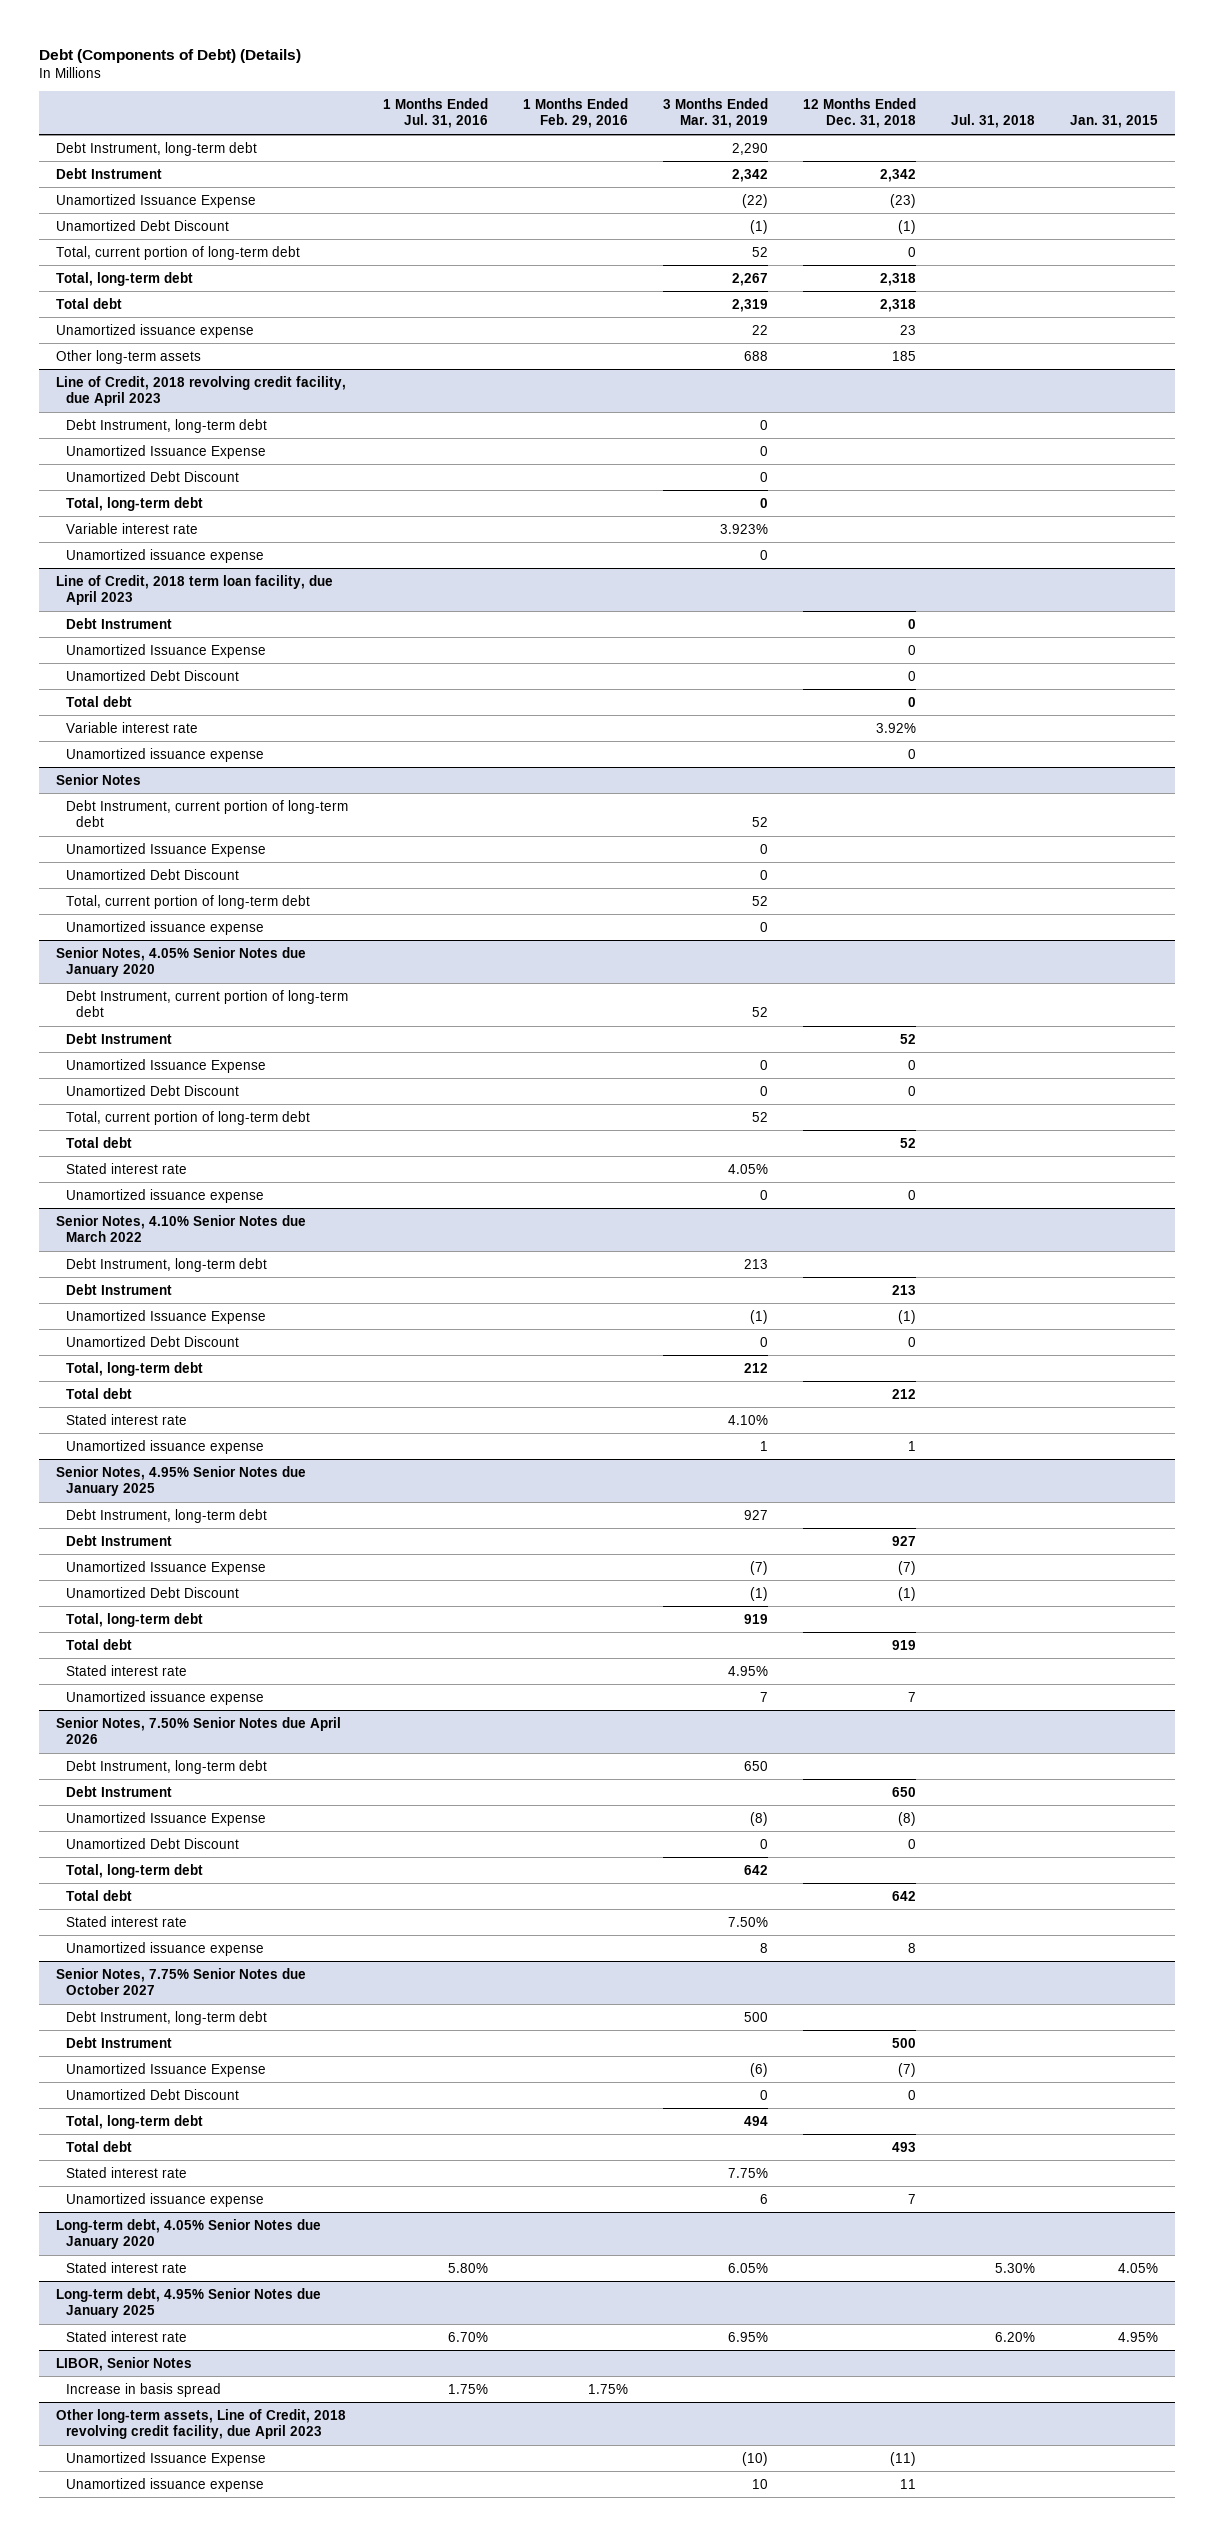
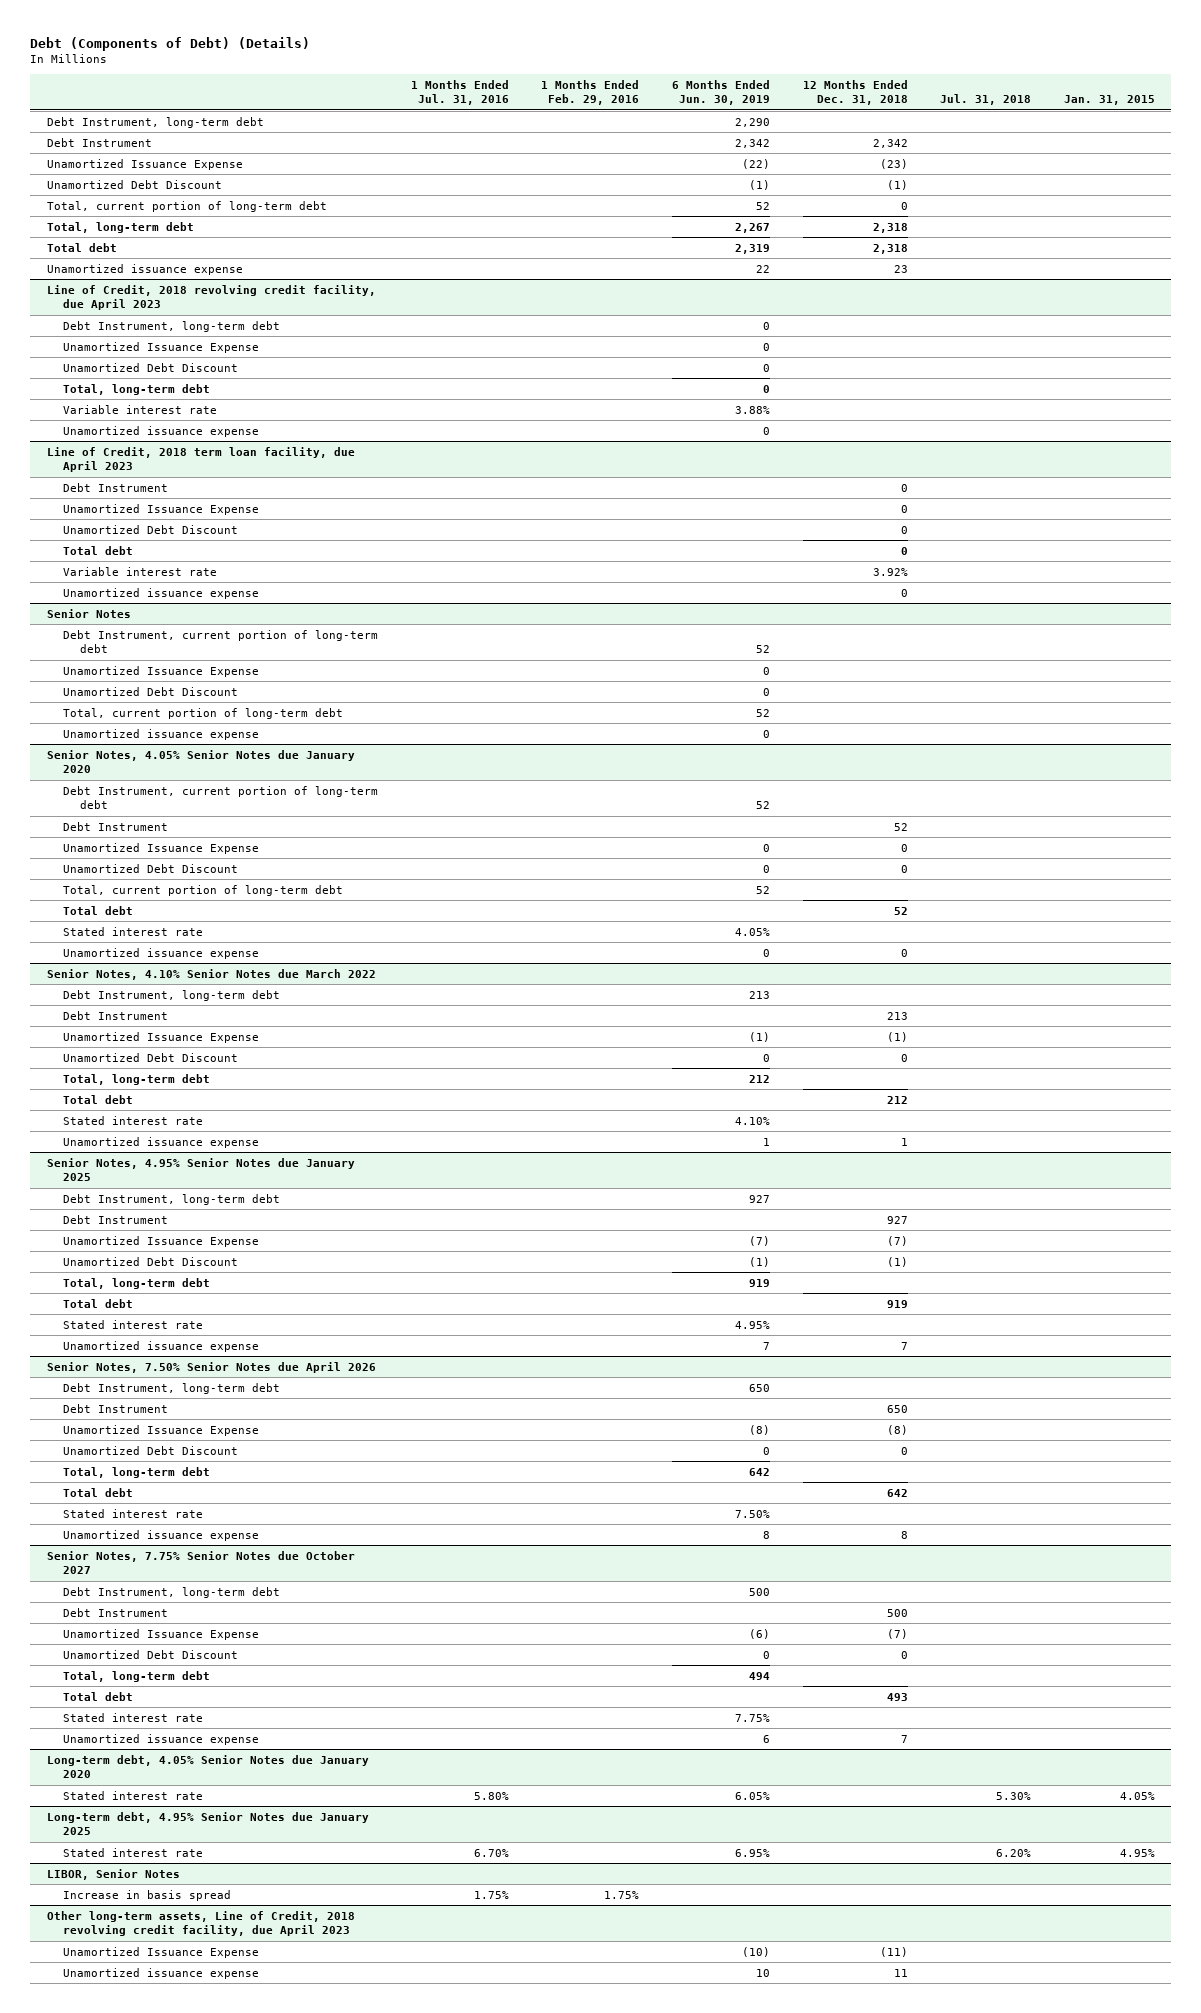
- | 1 Months Ended Jul. 31, 2016 | 1 Months Ended Feb. 29, 2016 | 3 Months Ended Mar. 31, 2019 | 12 Months Ended Dec. 31, 2018 | Jul. 31, 2018 | Jan. 31, 2015
+ | 1 Months Ended Jul. 31, 2016 | 1 Months Ended Feb. 29, 2016 | 6 Months Ended Jun. 30, 2019 | 12 Months Ended Dec. 31, 2018 | Jul. 31, 2018 | Jan. 31, 2015
- Other long-term assets | | | 688 | 185 | |

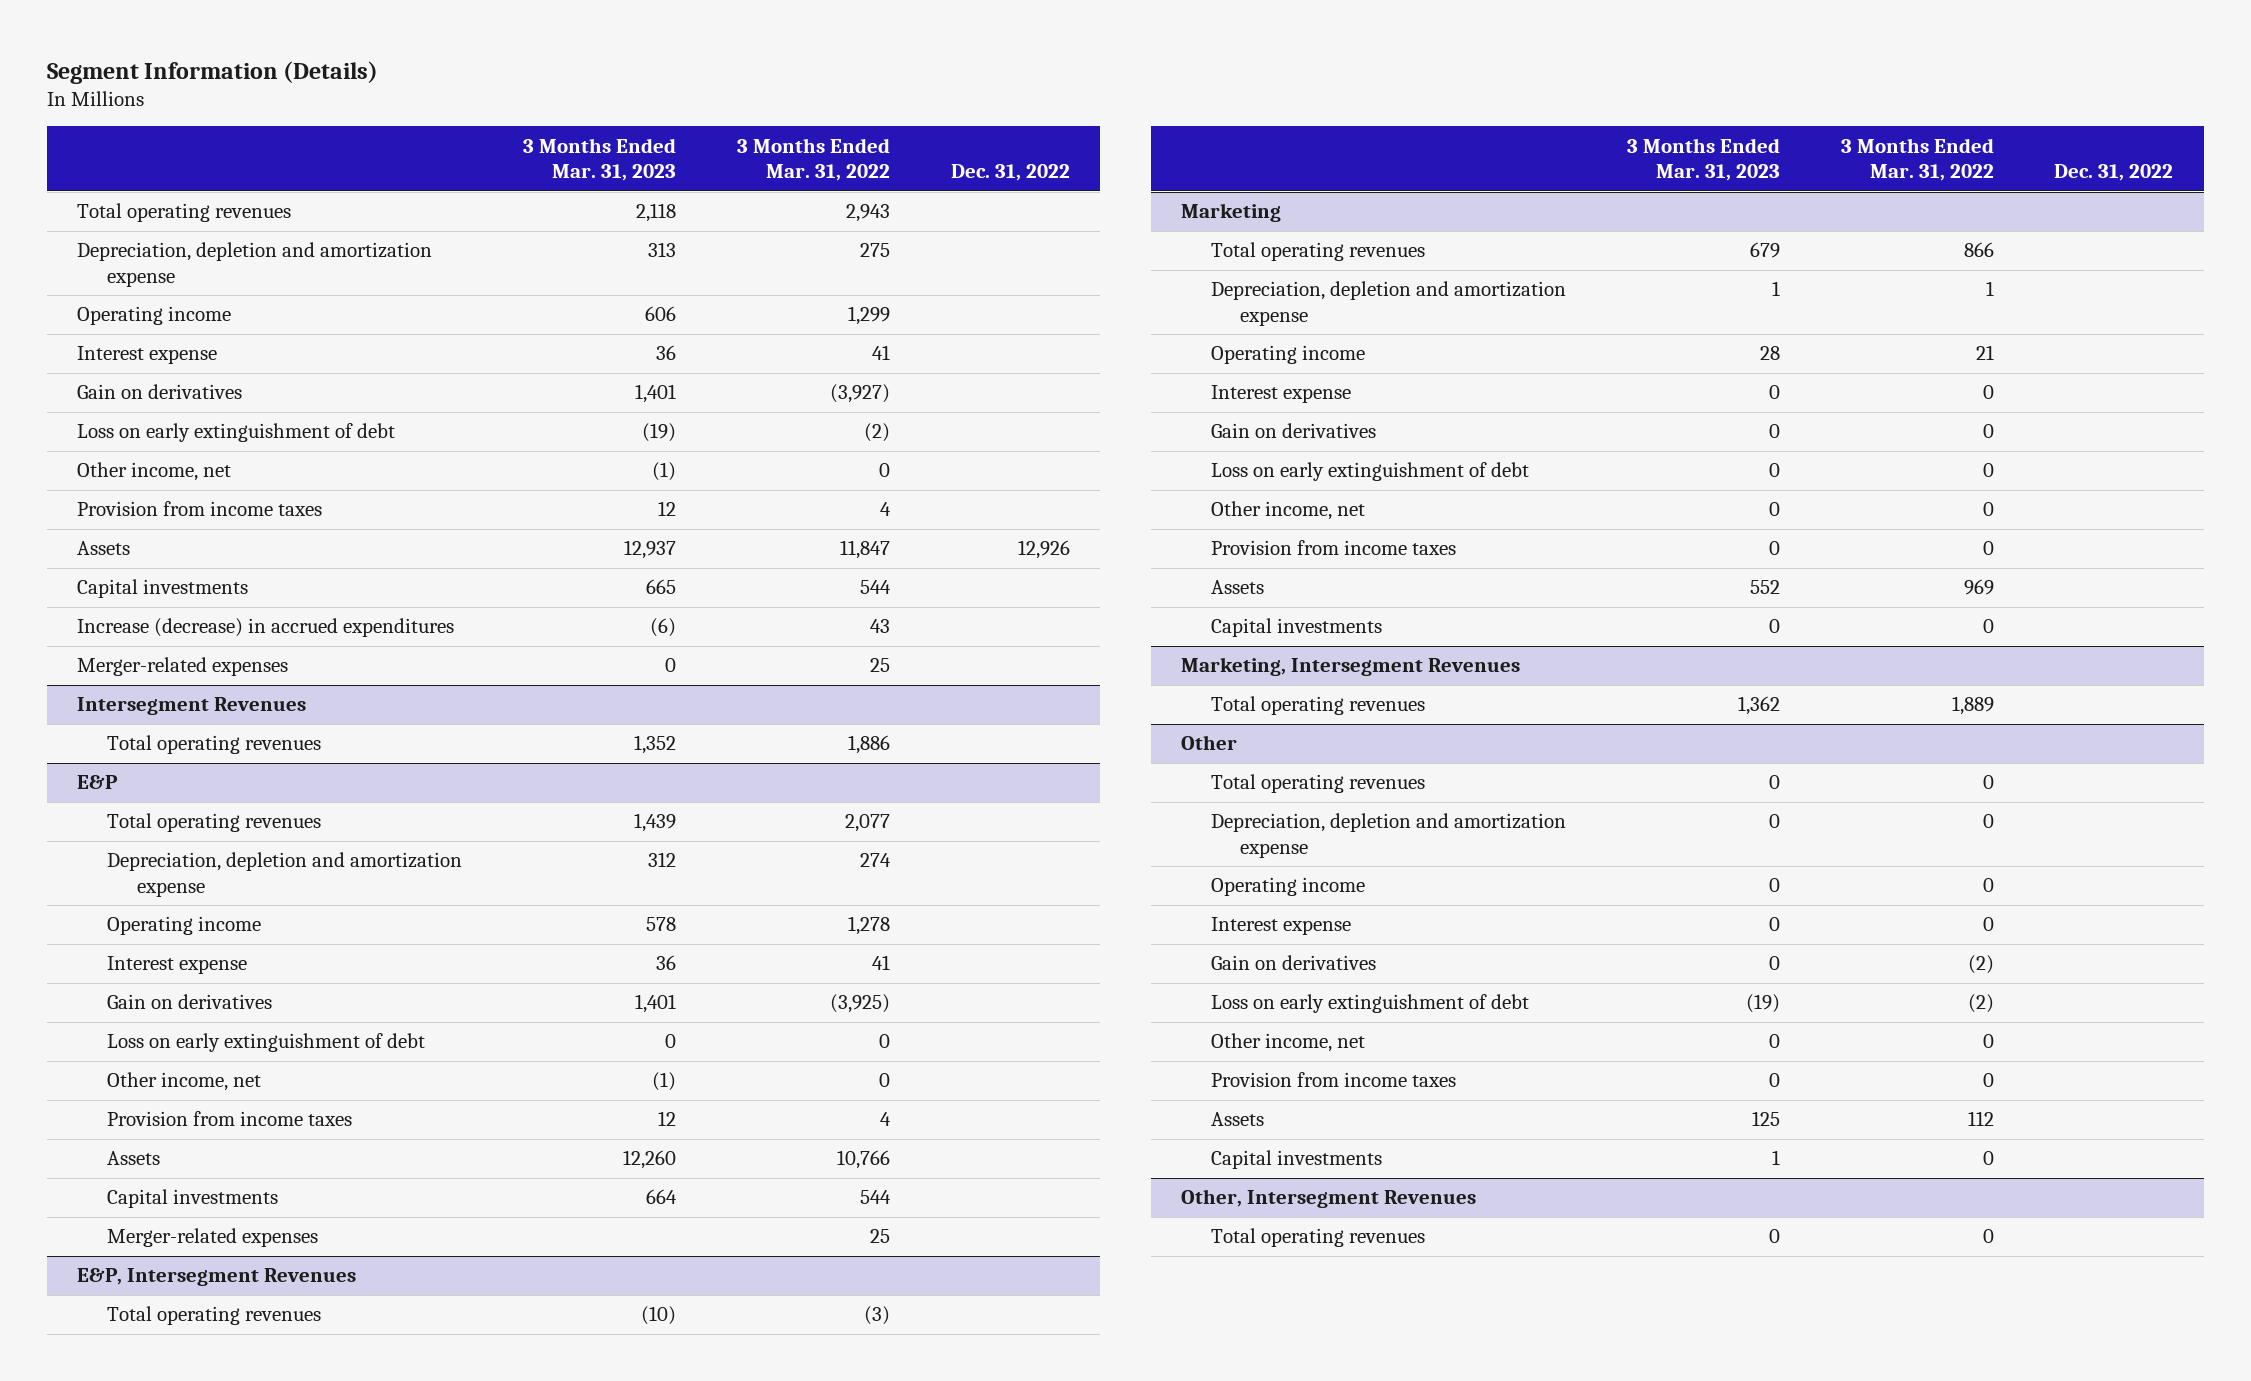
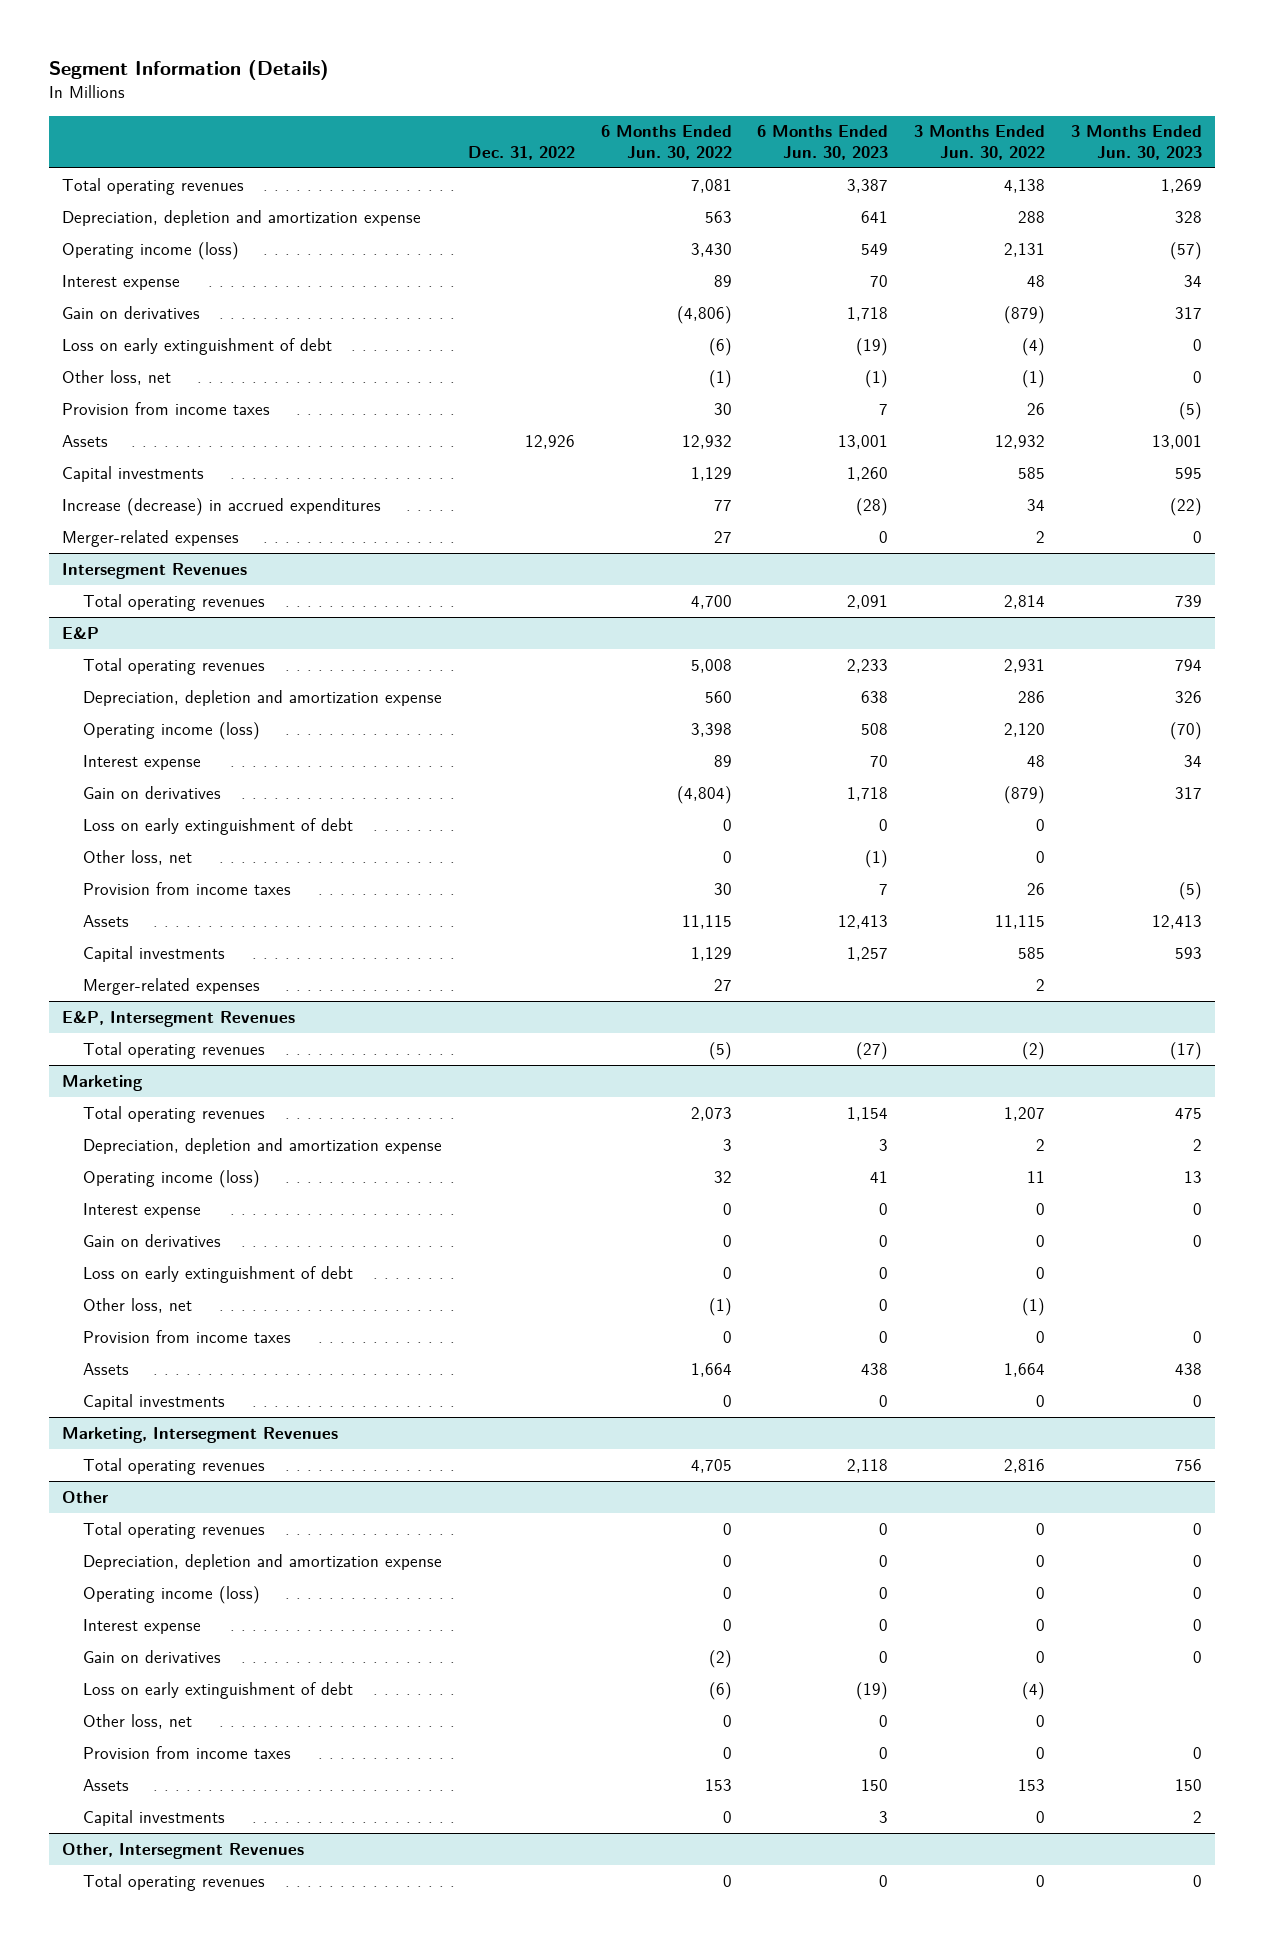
- | 3 Months Ended Mar. 31, 2023 | 3 Months Ended Mar. 31, 2022 | Dec. 31, 2022
+ | Dec. 31, 2022 | 6 Months Ended Jun. 30, 2022 | 6 Months Ended Jun. 30, 2023 | 3 Months Ended Jun. 30, 2022 | 3 Months Ended Jun. 30, 2023
- Operating income | 606 | 1,299 |
+ Operating income (loss) | | 3,430 | 549 | 2,131 | (57)
- Other income, net | (1) | 0 |
+ Other loss, net | | (1) | (1) | (1) | 0
@ E&P
- Operating income | 578 | 1,278 |
+ Operating income (loss) | | 3,398 | 508 | 2,120 | (70)
- Other income, net | (1) | 0 |
+ Other loss, net | | 0 | (1) | 0 |
@ Marketing
- Operating income | 28 | 21 |
+ Operating income (loss) | | 32 | 41 | 11 | 13
- Other income, net | 0 | 0 |
+ Other loss, net | | (1) | 0 | (1) |
@ Other
- Operating income | 0 | 0 |
+ Operating income (loss) | | 0 | 0 | 0 | 0
- Other income, net | 0 | 0 |
+ Other loss, net | | 0 | 0 | 0 |

